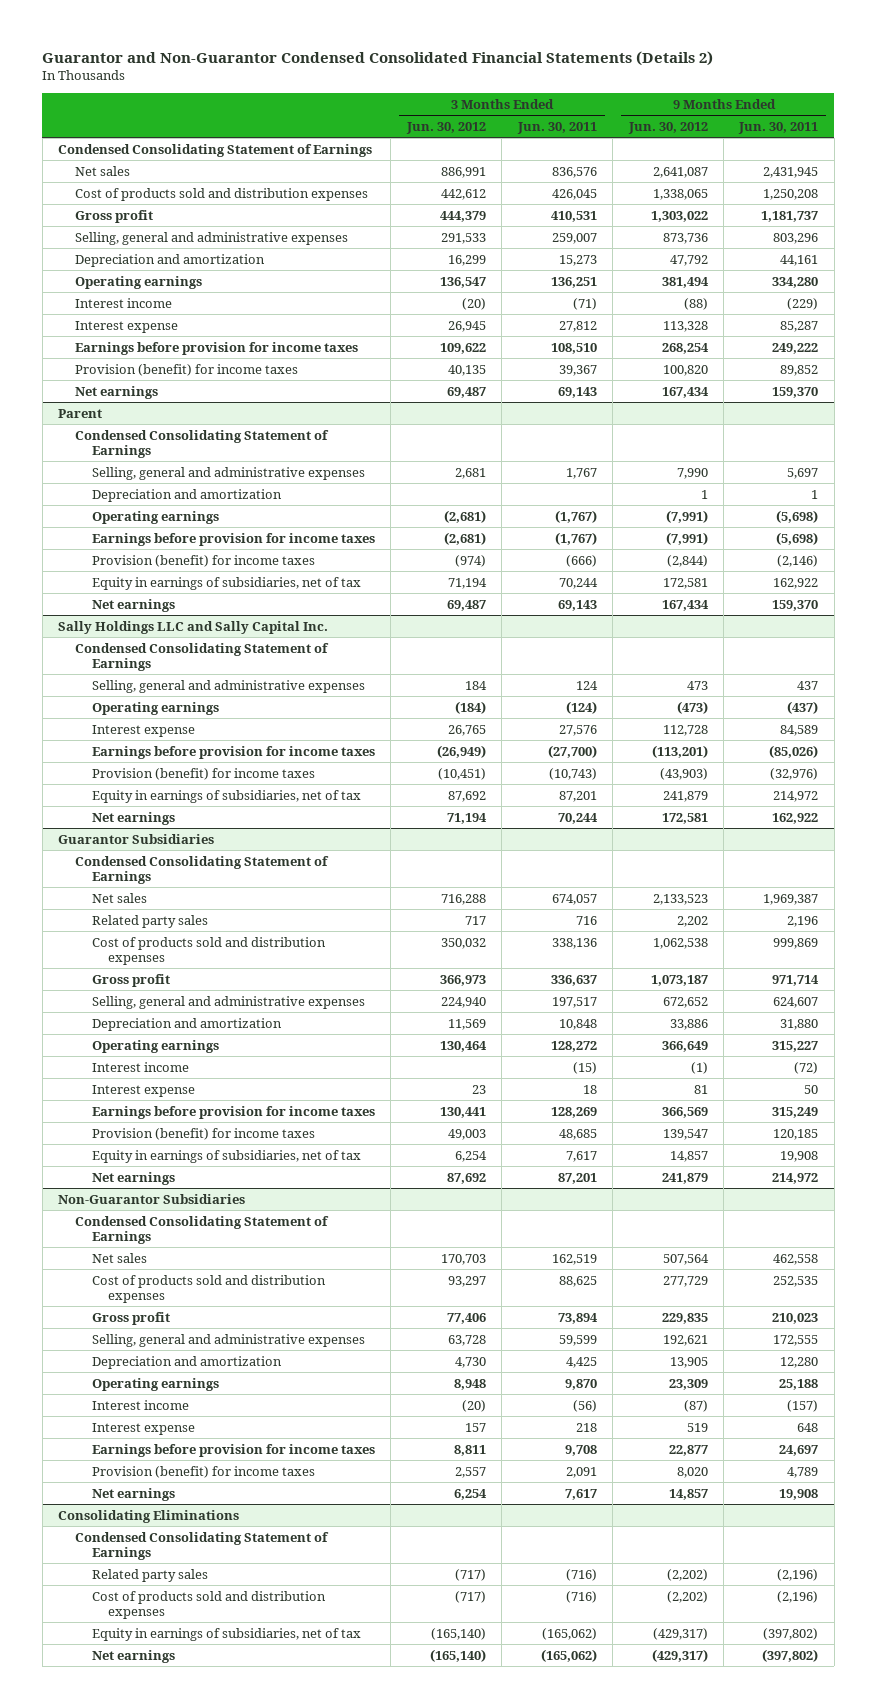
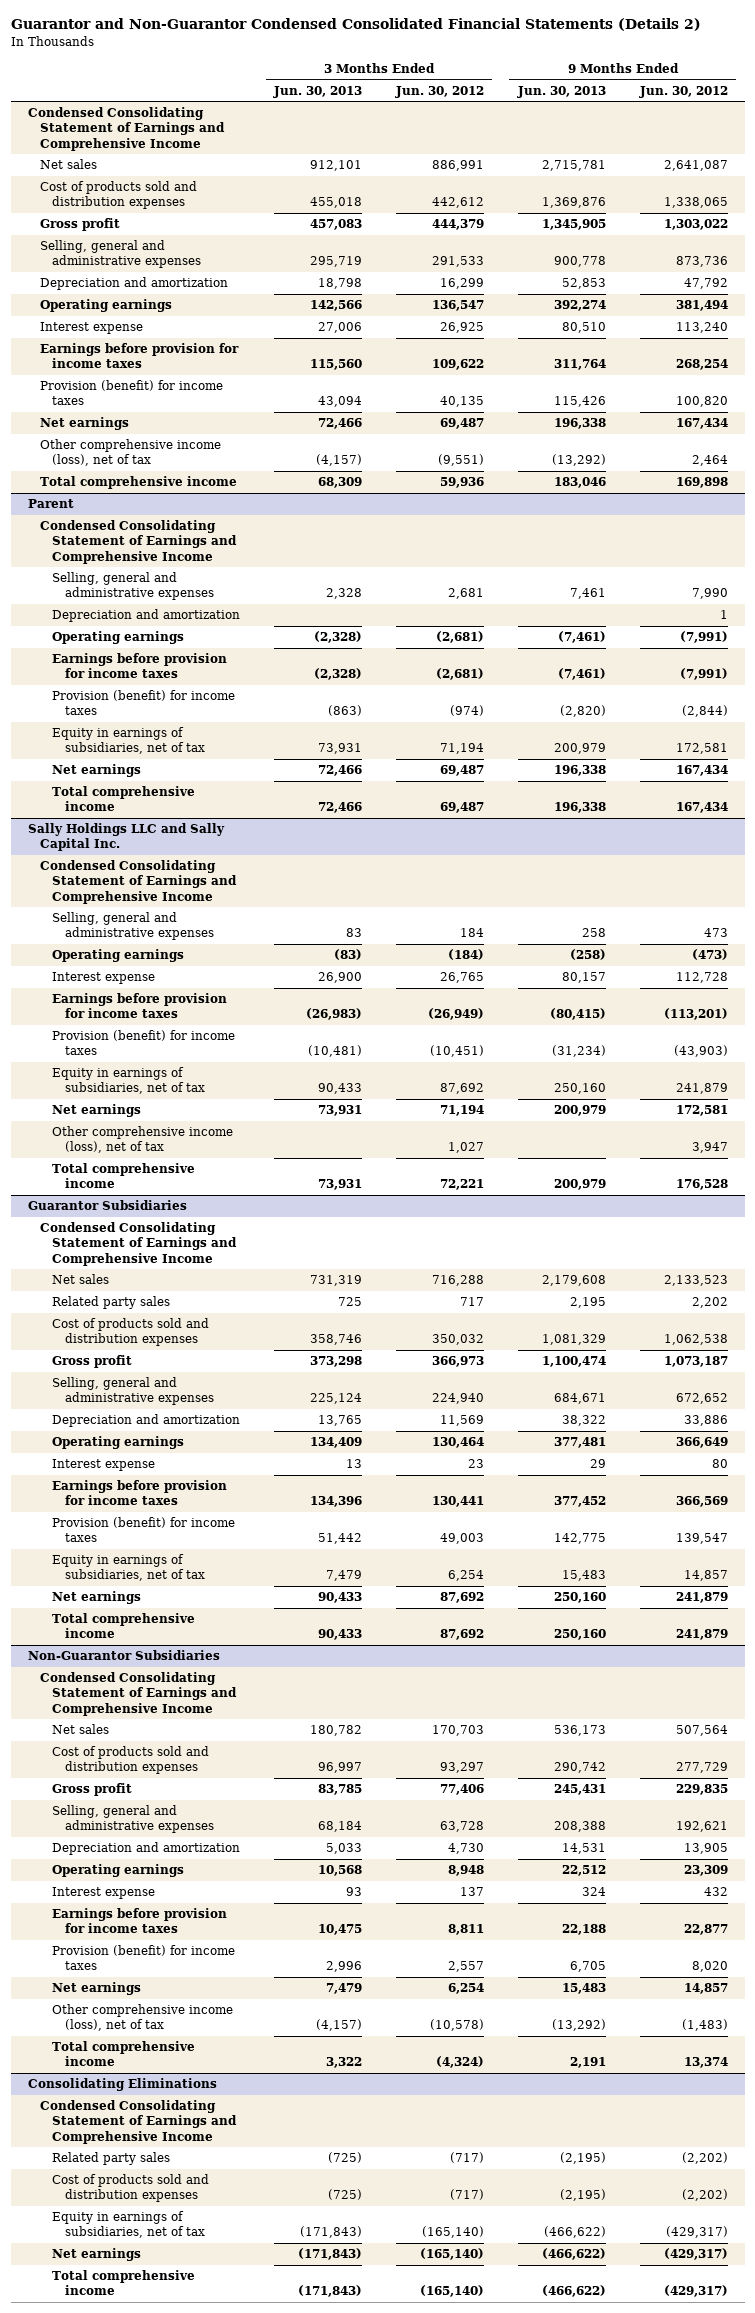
- | 3 Months Ended Jun. 30, 2012 | 3 Months Ended Jun. 30, 2011 | 9 Months Ended Jun. 30, 2012 | 9 Months Ended Jun. 30, 2011
+ | 3 Months Ended Jun. 30, 2013 | 3 Months Ended Jun. 30, 2012 | 9 Months Ended Jun. 30, 2013 | 9 Months Ended Jun. 30, 2012
- Condensed Consolidating Statement of Earnings
+ Condensed Consolidating Statement of Earnings and Comprehensive Income
- Interest income | (20) | (71) | (88) | (229)
- Interest expense | 26,945 | 27,812 | 113,328 | 85,287
+ Interest expense | 27,006 | 26,925 | 80,510 | 113,240
+ Other comprehensive income (loss), net of tax | (4,157) | (9,551) | (13,292) | 2,464
+ Total comprehensive income | 68,309 | 59,936 | 183,046 | 169,898
@ Parent
- Condensed Consolidating Statement of Earnings
+ Condensed Consolidating Statement of Earnings and Comprehensive Income
+ Total comprehensive income | 72,466 | 69,487 | 196,338 | 167,434
@ Sally Holdings LLC and Sally Capital Inc.
- Condensed Consolidating Statement of Earnings
+ Condensed Consolidating Statement of Earnings and Comprehensive Income
+ Other comprehensive income (loss), net of tax | | 1,027 | | 3,947
+ Total comprehensive income | 73,931 | 72,221 | 200,979 | 176,528
@ Guarantor Subsidiaries
- Condensed Consolidating Statement of Earnings
+ Condensed Consolidating Statement of Earnings and Comprehensive Income
- Interest income | | (15) | (1) | (72)
- Interest expense | 23 | 18 | 81 | 50
+ Interest expense | 13 | 23 | 29 | 80
+ Total comprehensive income | 90,433 | 87,692 | 250,160 | 241,879
@ Non-Guarantor Subsidiaries
- Condensed Consolidating Statement of Earnings
+ Condensed Consolidating Statement of Earnings and Comprehensive Income
- Interest income | (20) | (56) | (87) | (157)
- Interest expense | 157 | 218 | 519 | 648
+ Interest expense | 93 | 137 | 324 | 432
+ Other comprehensive income (loss), net of tax | (4,157) | (10,578) | (13,292) | (1,483)
+ Total comprehensive income | 3,322 | (4,324) | 2,191 | 13,374
@ Consolidating Eliminations
- Condensed Consolidating Statement of Earnings
+ Condensed Consolidating Statement of Earnings and Comprehensive Income
+ Total comprehensive income | (171,843) | (165,140) | (466,622) | (429,317)

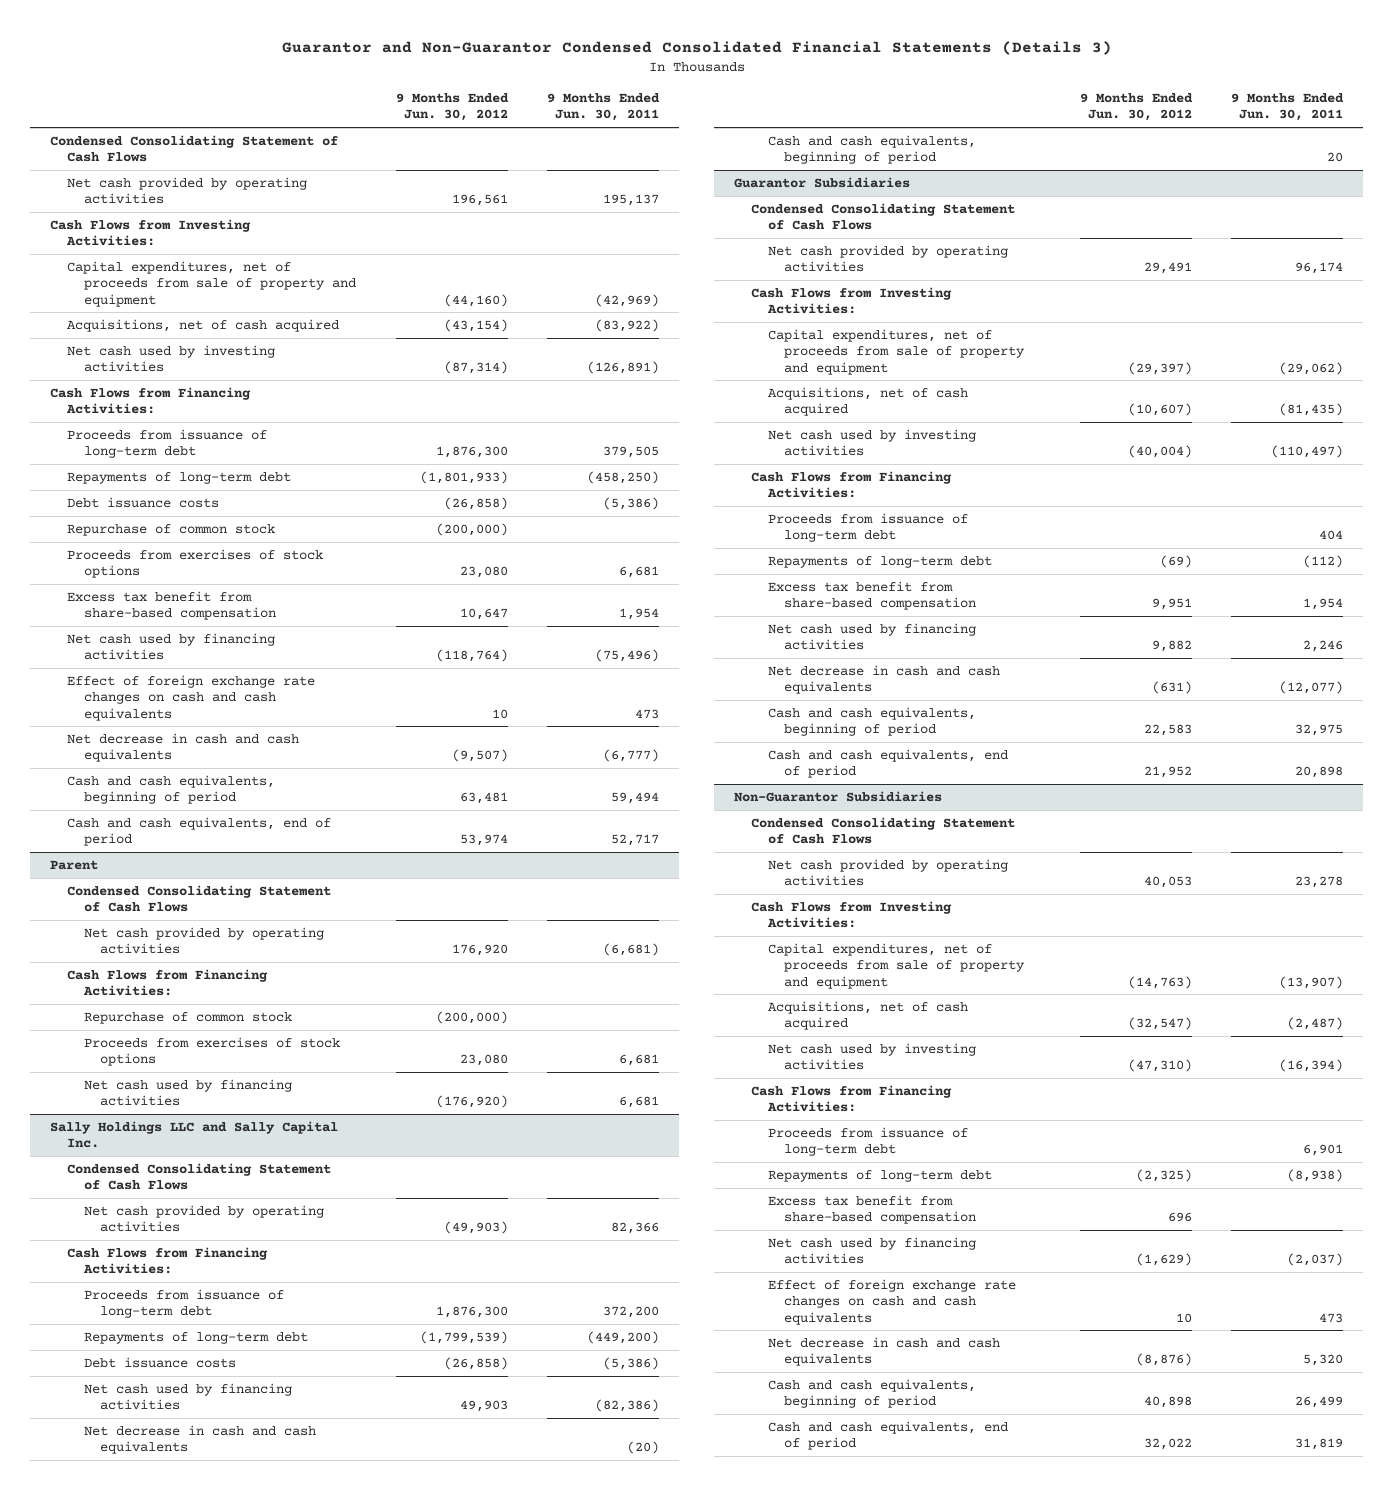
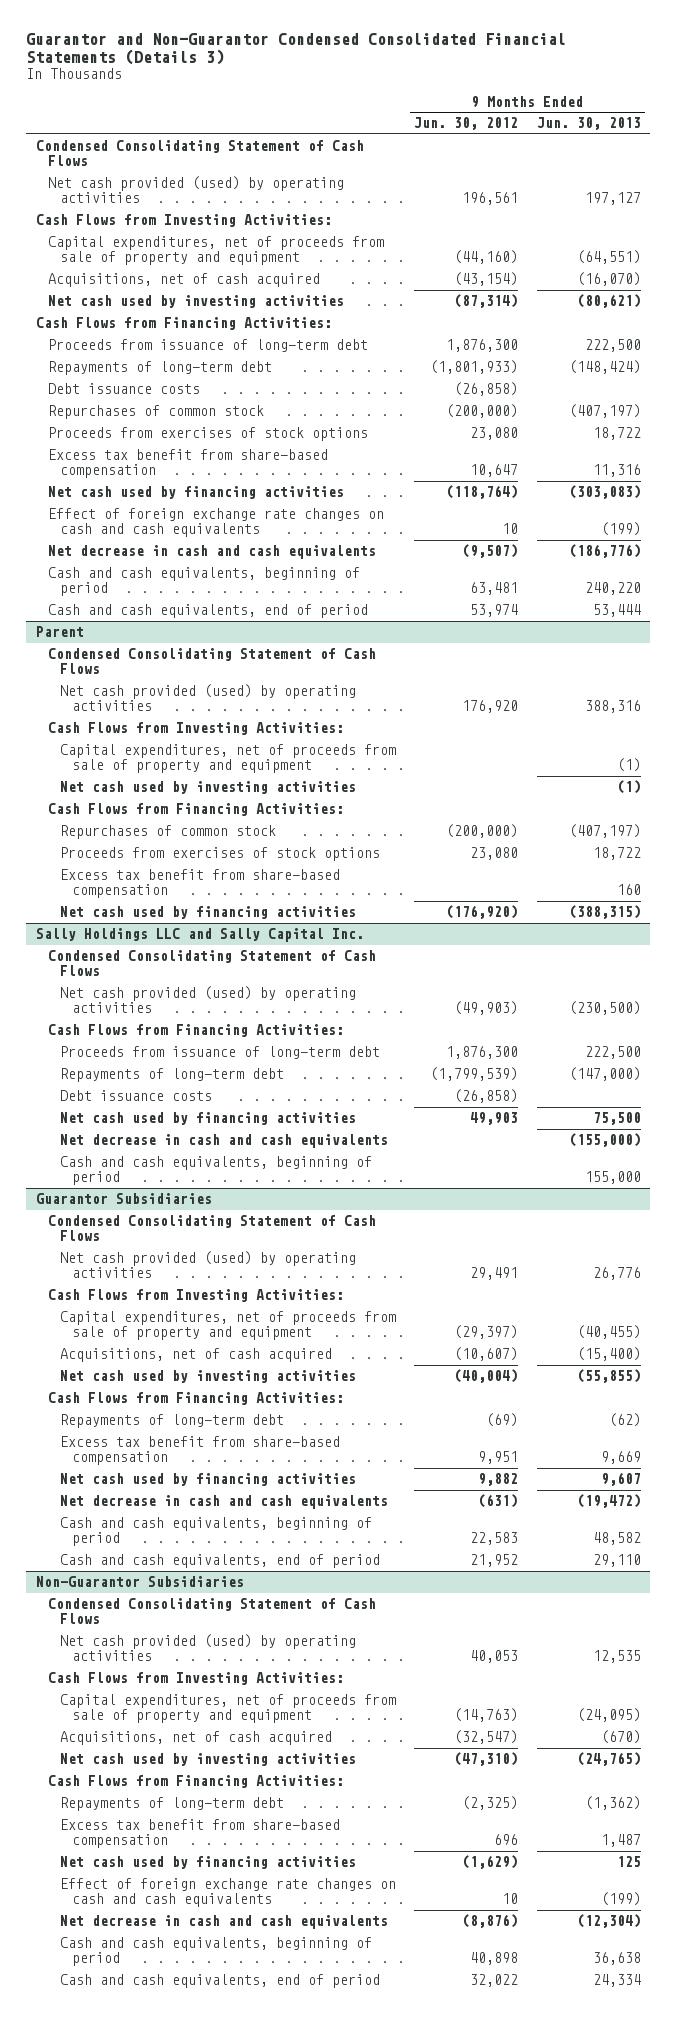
- | 9 Months Ended Jun. 30, 2012 | 9 Months Ended Jun. 30, 2011
+ | 9 Months Ended Jun. 30, 2012 | 9 Months Ended Jun. 30, 2013
- Net cash provided by operating activities | 196,561 | 195,137
+ Net cash provided (used) by operating activities | 196,561 | 197,127
- Repurchase of common stock | (200,000) |
+ Repurchases of common stock | (200,000) | (407,197)
@ Parent
- Net cash provided by operating activities | 176,920 | (6,681)
+ Net cash provided (used) by operating activities | 176,920 | 388,316
+ Cash Flows from Investing Activities:
+ Capital expenditures, net of proceeds from sale of property and equipment | | (1)
+ Net cash used by investing activities | | (1)
- Repurchase of common stock | (200,000) |
+ Repurchases of common stock | (200,000) | (407,197)
+ Excess tax benefit from share-based compensation | | 160
@ Sally Holdings LLC and Sally Capital Inc.
- Net cash provided by operating activities | (49,903) | 82,366
+ Net cash provided (used) by operating activities | (49,903) | (230,500)
@ Guarantor Subsidiaries
- Net cash provided by operating activities | 29,491 | 96,174
+ Net cash provided (used) by operating activities | 29,491 | 26,776
- Proceeds from issuance of long-term debt | | 404
@ Non-Guarantor Subsidiaries
- Net cash provided by operating activities | 40,053 | 23,278
+ Net cash provided (used) by operating activities | 40,053 | 12,535
- Proceeds from issuance of long-term debt | | 6,901

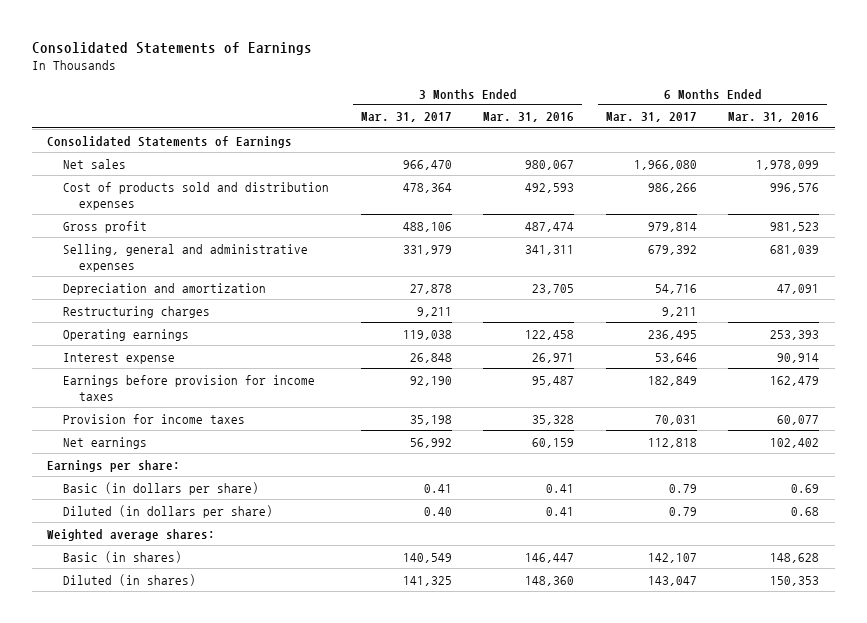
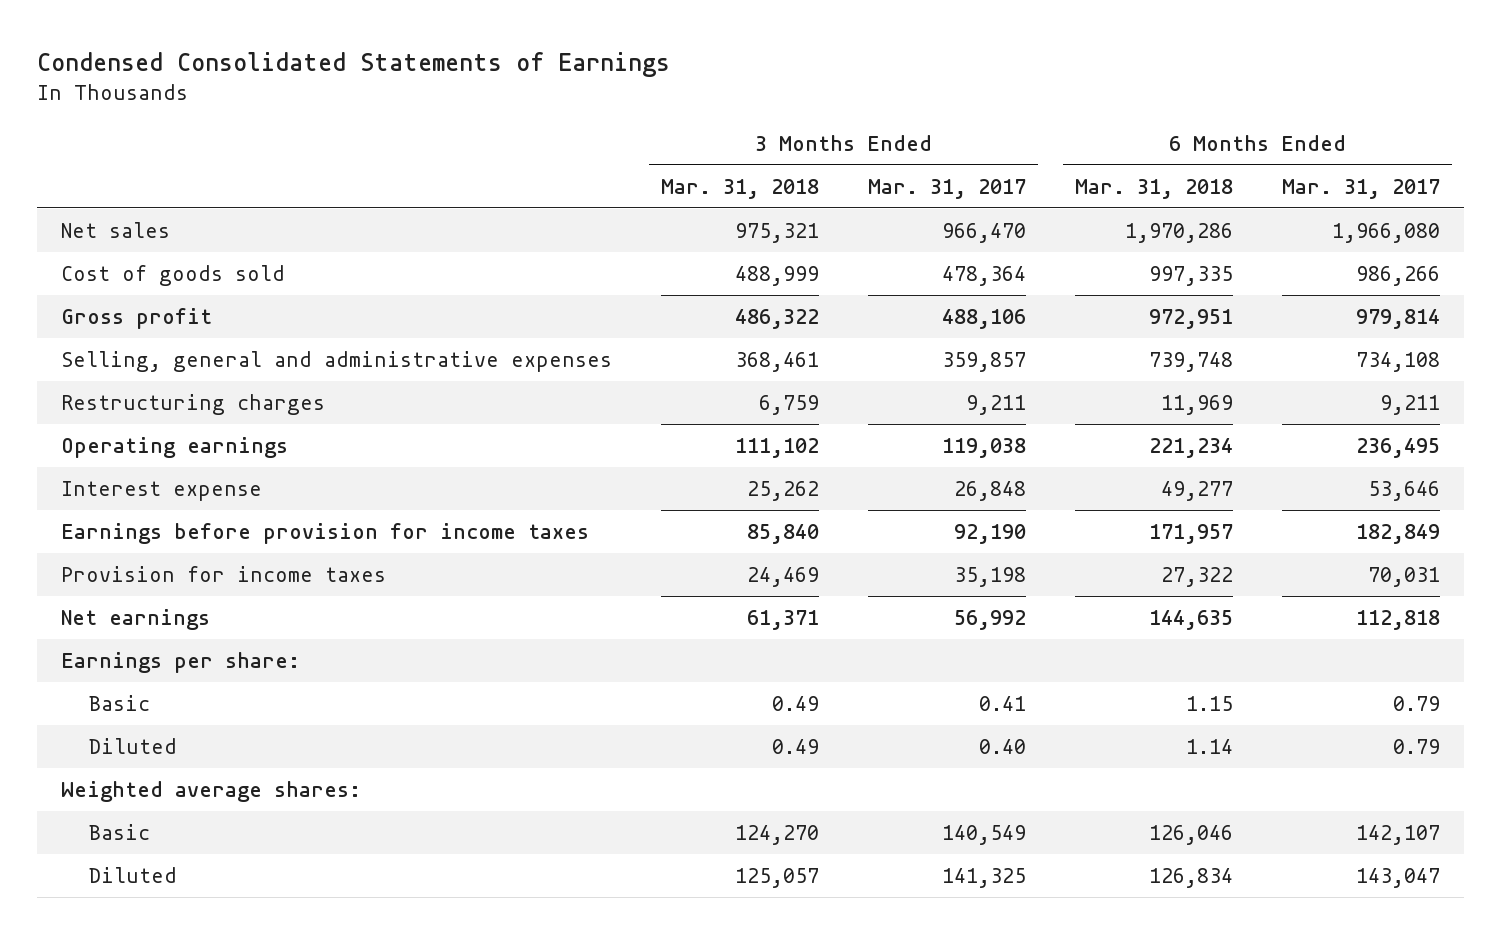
- Consolidated Statements of Earnings
+ Condensed Consolidated Statements of Earnings
- | 3 Months Ended Mar. 31, 2017 | 3 Months Ended Mar. 31, 2016 | 6 Months Ended Mar. 31, 2017 | 6 Months Ended Mar. 31, 2016
+ | 3 Months Ended Mar. 31, 2018 | 3 Months Ended Mar. 31, 2017 | 6 Months Ended Mar. 31, 2018 | 6 Months Ended Mar. 31, 2017
- Consolidated Statements of Earnings
- Cost of products sold and distribution expenses | 478,364 | 492,593 | 986,266 | 996,576
+ Cost of goods sold | 488,999 | 478,364 | 997,335 | 986,266
- Selling, general and administrative expenses | 331,979 | 341,311 | 679,392 | 681,039
- Depreciation and amortization | 27,878 | 23,705 | 54,716 | 47,091
+ Selling, general and administrative expenses | 368,461 | 359,857 | 739,748 | 734,108
- Basic (in dollars per share) | 0.41 | 0.41 | 0.79 | 0.69
- Diluted (in dollars per share) | 0.40 | 0.41 | 0.79 | 0.68
+ Basic | 0.49 | 0.41 | 1.15 | 0.79
+ Diluted | 0.49 | 0.40 | 1.14 | 0.79
- Basic (in shares) | 140,549 | 146,447 | 142,107 | 148,628
- Diluted (in shares) | 141,325 | 148,360 | 143,047 | 150,353
+ Basic | 124,270 | 140,549 | 126,046 | 142,107
+ Diluted | 125,057 | 141,325 | 126,834 | 143,047

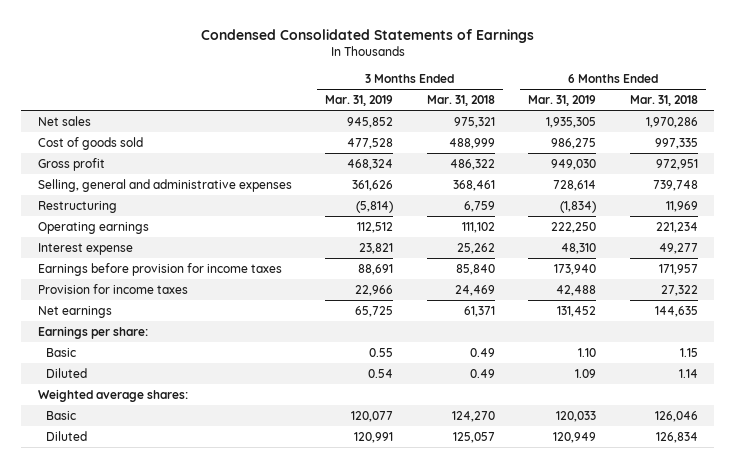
- | 3 Months Ended Mar. 31, 2018 | 3 Months Ended Mar. 31, 2017 | 6 Months Ended Mar. 31, 2018 | 6 Months Ended Mar. 31, 2017
+ | 3 Months Ended Mar. 31, 2019 | 3 Months Ended Mar. 31, 2018 | 6 Months Ended Mar. 31, 2019 | 6 Months Ended Mar. 31, 2018
- Restructuring charges | 6,759 | 9,211 | 11,969 | 9,211
+ Restructuring | (5,814) | 6,759 | (1,834) | 11,969

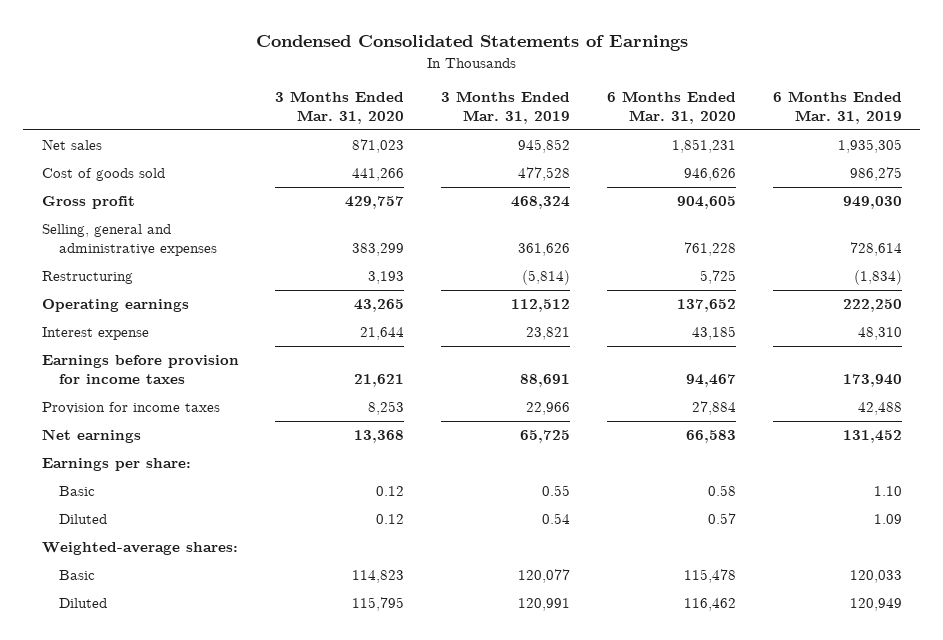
- | 3 Months Ended Mar. 31, 2019 | 3 Months Ended Mar. 31, 2018 | 6 Months Ended Mar. 31, 2019 | 6 Months Ended Mar. 31, 2018
+ | 3 Months Ended Mar. 31, 2020 | 3 Months Ended Mar. 31, 2019 | 6 Months Ended Mar. 31, 2020 | 6 Months Ended Mar. 31, 2019
- Weighted average shares:
+ Weighted-average shares:

